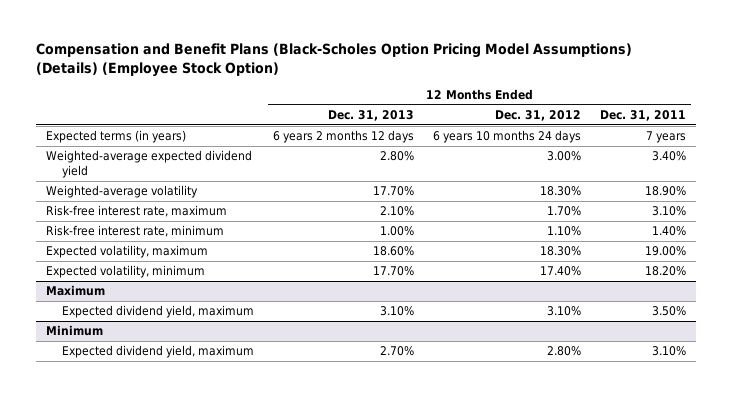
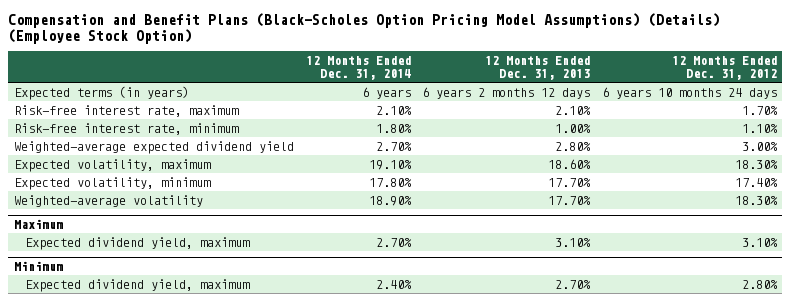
- | 12 Months Ended Dec. 31, 2013 | 12 Months Ended Dec. 31, 2012 | 12 Months Ended Dec. 31, 2011
+ | 12 Months Ended Dec. 31, 2014 | 12 Months Ended Dec. 31, 2013 | 12 Months Ended Dec. 31, 2012
moved down: Weighted-average expected dividend yield | 2.70% | 2.80% | 3.00%
moved down: Weighted-average volatility | 18.90% | 17.70% | 18.30%

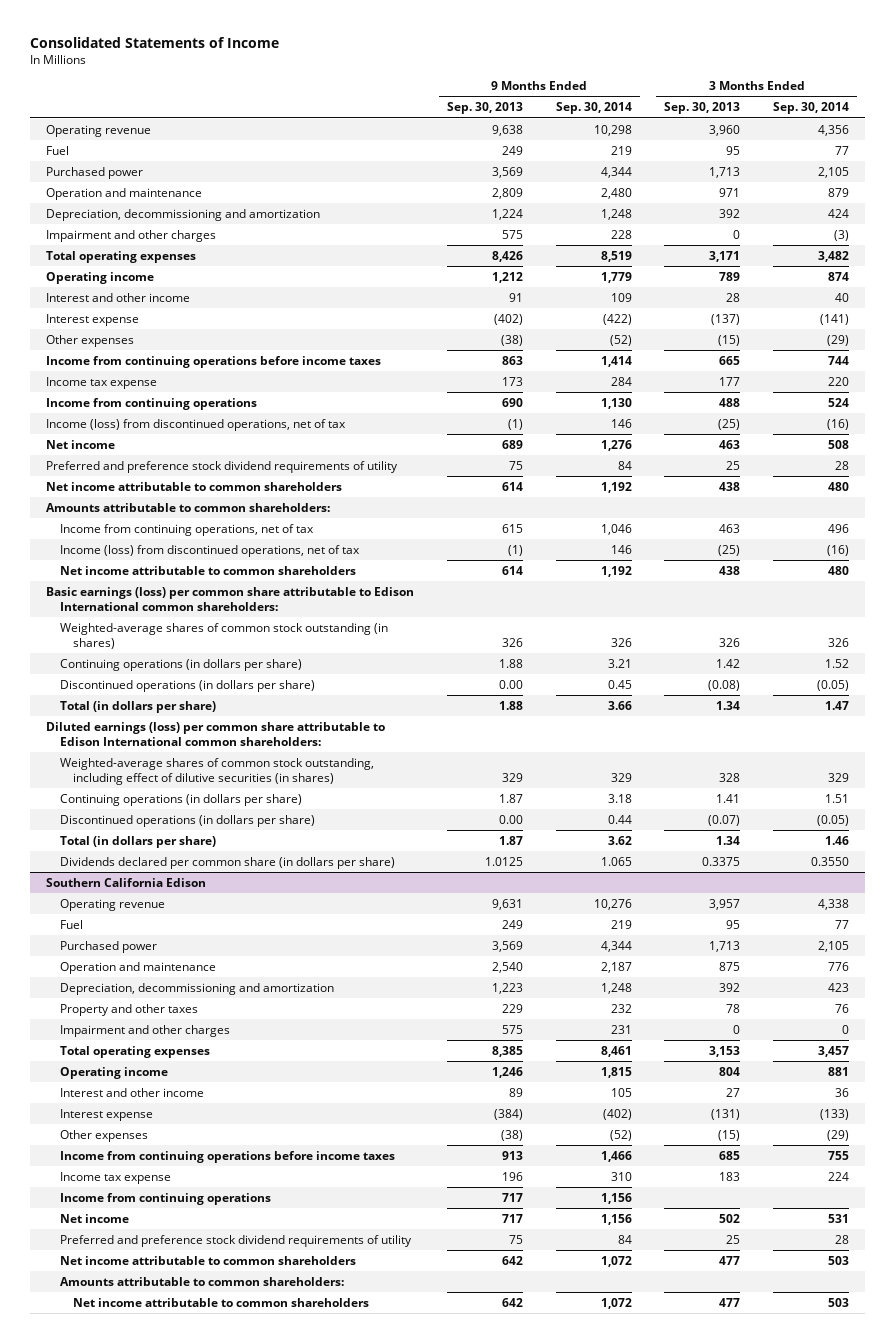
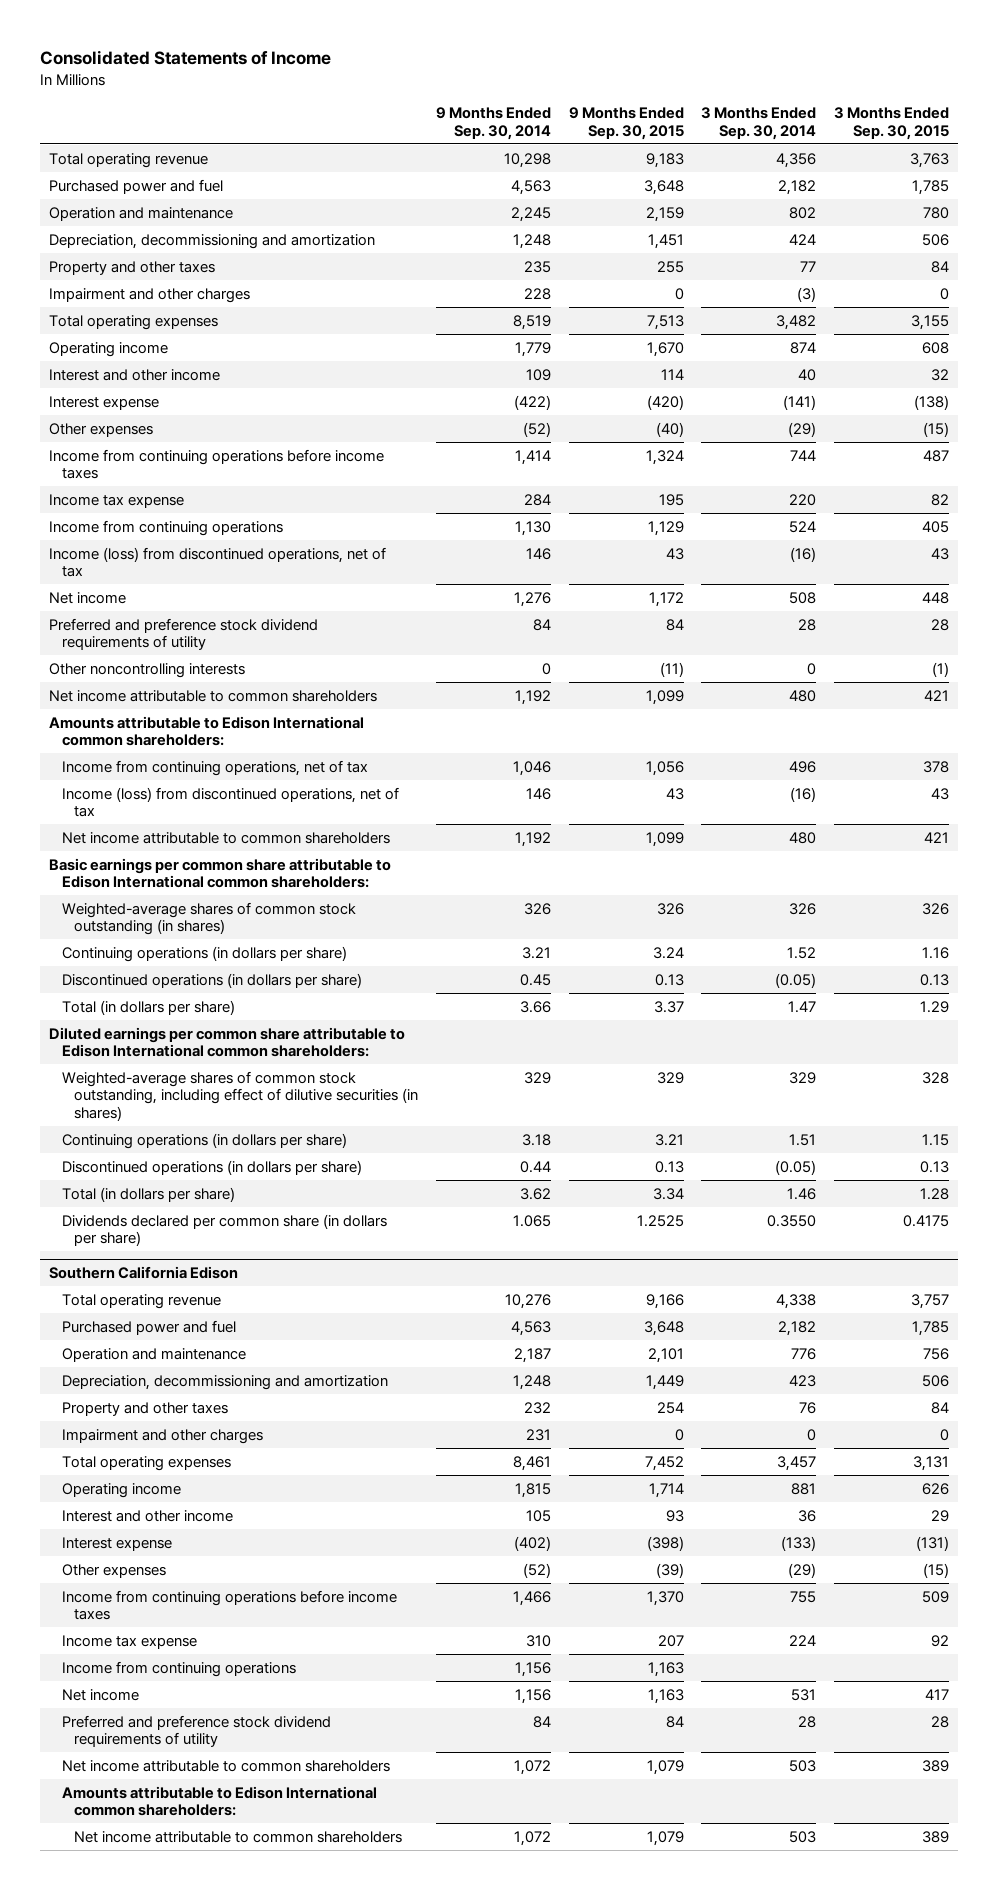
- | 9 Months Ended Sep. 30, 2013 | 9 Months Ended Sep. 30, 2014 | 3 Months Ended Sep. 30, 2013 | 3 Months Ended Sep. 30, 2014
+ | 9 Months Ended Sep. 30, 2014 | 9 Months Ended Sep. 30, 2015 | 3 Months Ended Sep. 30, 2014 | 3 Months Ended Sep. 30, 2015
- Operating revenue | 9,638 | 10,298 | 3,960 | 4,356
- Fuel | 249 | 219 | 95 | 77
- Purchased power | 3,569 | 4,344 | 1,713 | 2,105
- Operation and maintenance | 2,809 | 2,480 | 971 | 879
+ Total operating revenue | 10,298 | 9,183 | 4,356 | 3,763
+ Purchased power and fuel | 4,563 | 3,648 | 2,182 | 1,785
+ Operation and maintenance | 2,245 | 2,159 | 802 | 780
+ Property and other taxes | 235 | 255 | 77 | 84
+ Other noncontrolling interests | 0 | (11) | 0 | (1)
- Amounts attributable to common shareholders:
+ Amounts attributable to Edison International common shareholders:
- Basic earnings (loss) per common share attributable to Edison International common shareholders:
+ Basic earnings per common share attributable to Edison International common shareholders:
- Diluted earnings (loss) per common share attributable to Edison International common shareholders:
+ Diluted earnings per common share attributable to Edison International common shareholders:
@ Southern California Edison
- Operating revenue | 9,631 | 10,276 | 3,957 | 4,338
- Fuel | 249 | 219 | 95 | 77
- Purchased power | 3,569 | 4,344 | 1,713 | 2,105
+ Total operating revenue | 10,276 | 9,166 | 4,338 | 3,757
+ Purchased power and fuel | 4,563 | 3,648 | 2,182 | 1,785
- Amounts attributable to common shareholders:
+ Amounts attributable to Edison International common shareholders:

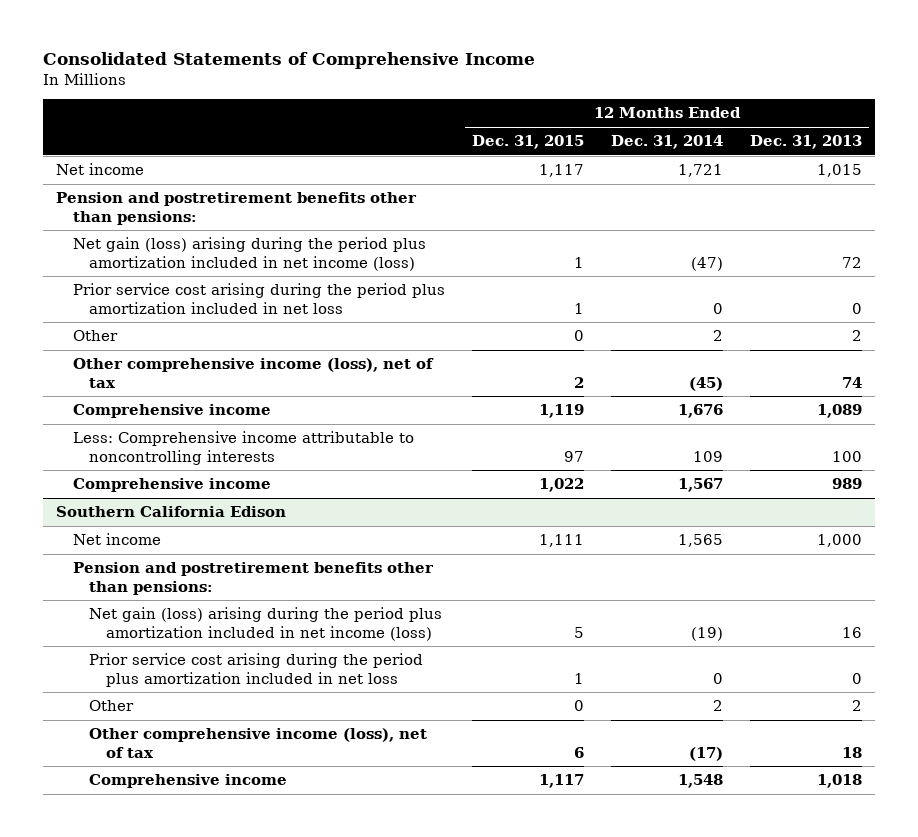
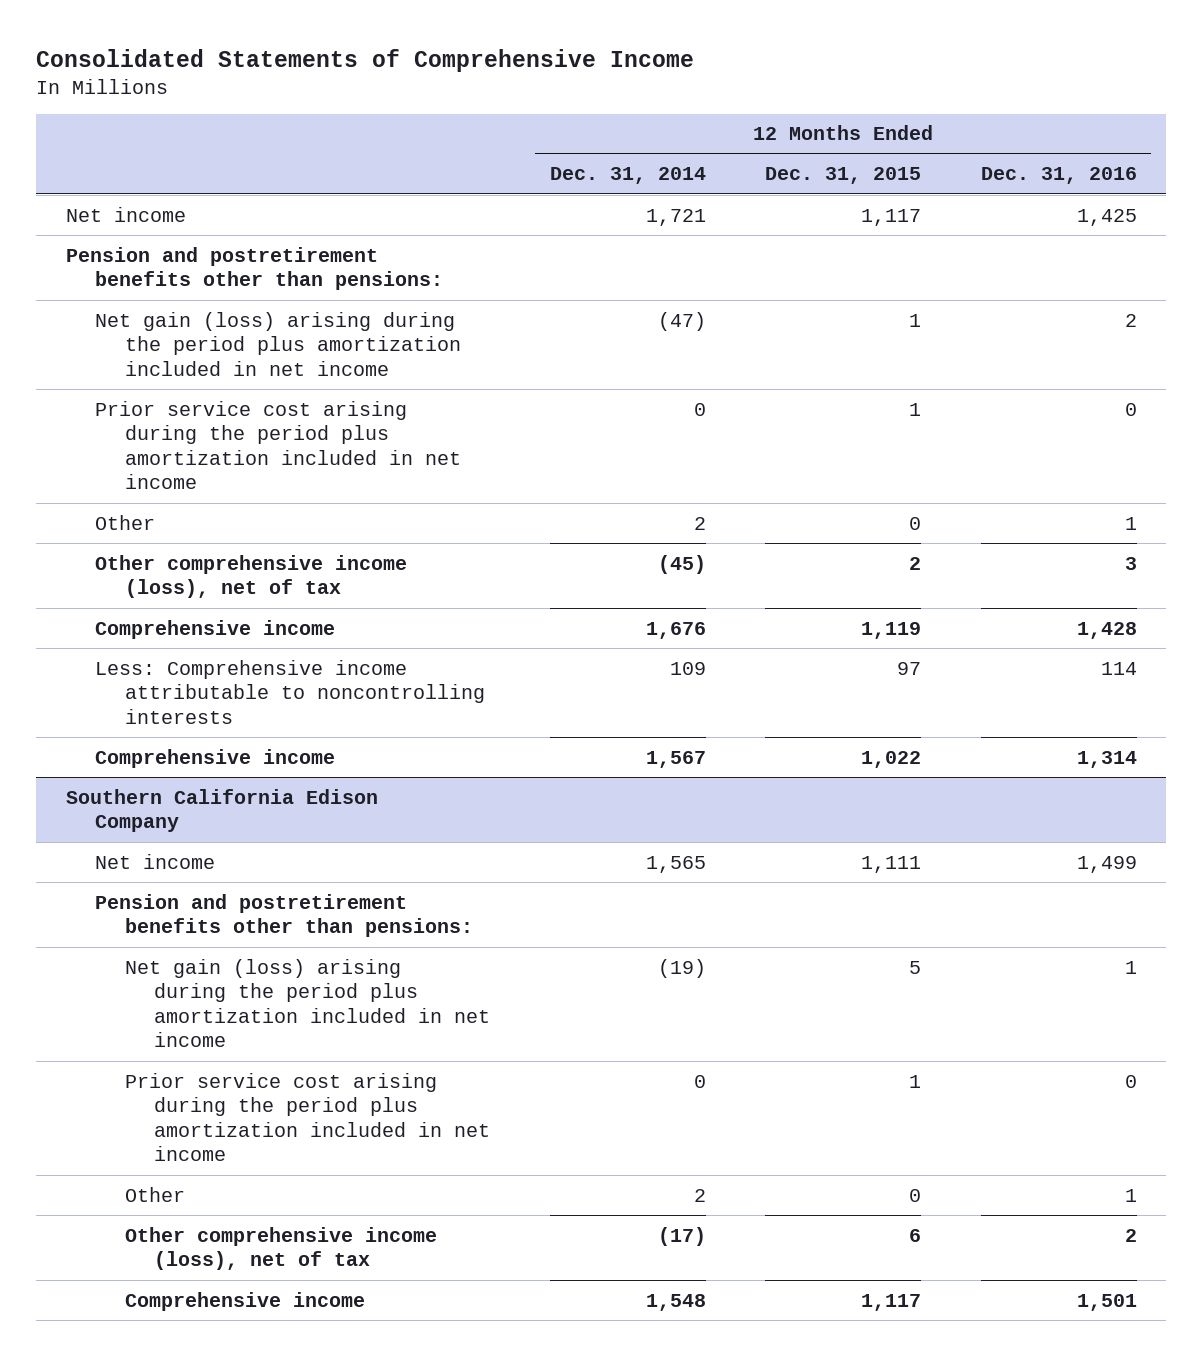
- | 12 Months Ended Dec. 31, 2015 | 12 Months Ended Dec. 31, 2014 | 12 Months Ended Dec. 31, 2013
+ | 12 Months Ended Dec. 31, 2014 | 12 Months Ended Dec. 31, 2015 | 12 Months Ended Dec. 31, 2016
- Net gain (loss) arising during the period plus amortization included in net income (loss) | 1 | (47) | 72
- Prior service cost arising during the period plus amortization included in net loss | 1 | 0 | 0
+ Net gain (loss) arising during the period plus amortization included in net income | (47) | 1 | 2
+ Prior service cost arising during the period plus amortization included in net income | 0 | 1 | 0
- Southern California Edison
+ Southern California Edison Company
- Net gain (loss) arising during the period plus amortization included in net income (loss) | 5 | (19) | 16
- Prior service cost arising during the period plus amortization included in net loss | 1 | 0 | 0
+ Net gain (loss) arising during the period plus amortization included in net income | (19) | 5 | 1
+ Prior service cost arising during the period plus amortization included in net income | 0 | 1 | 0

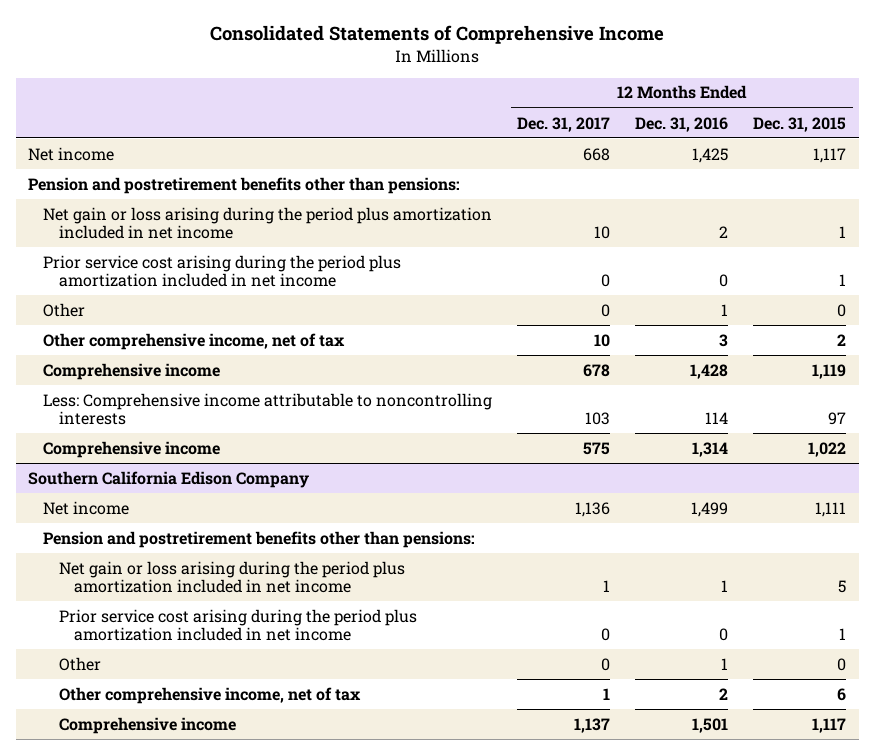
- | 12 Months Ended Dec. 31, 2014 | 12 Months Ended Dec. 31, 2015 | 12 Months Ended Dec. 31, 2016
+ | 12 Months Ended Dec. 31, 2017 | 12 Months Ended Dec. 31, 2016 | 12 Months Ended Dec. 31, 2015
- Net gain (loss) arising during the period plus amortization included in net income | (47) | 1 | 2
+ Net gain or loss arising during the period plus amortization included in net income | 10 | 2 | 1
- Other comprehensive income (loss), net of tax | (45) | 2 | 3
+ Other comprehensive income, net of tax | 10 | 3 | 2
@ Southern California Edison Company
- Net gain (loss) arising during the period plus amortization included in net income | (19) | 5 | 1
+ Net gain or loss arising during the period plus amortization included in net income | 1 | 1 | 5
- Other comprehensive income (loss), net of tax | (17) | 6 | 2
+ Other comprehensive income, net of tax | 1 | 2 | 6

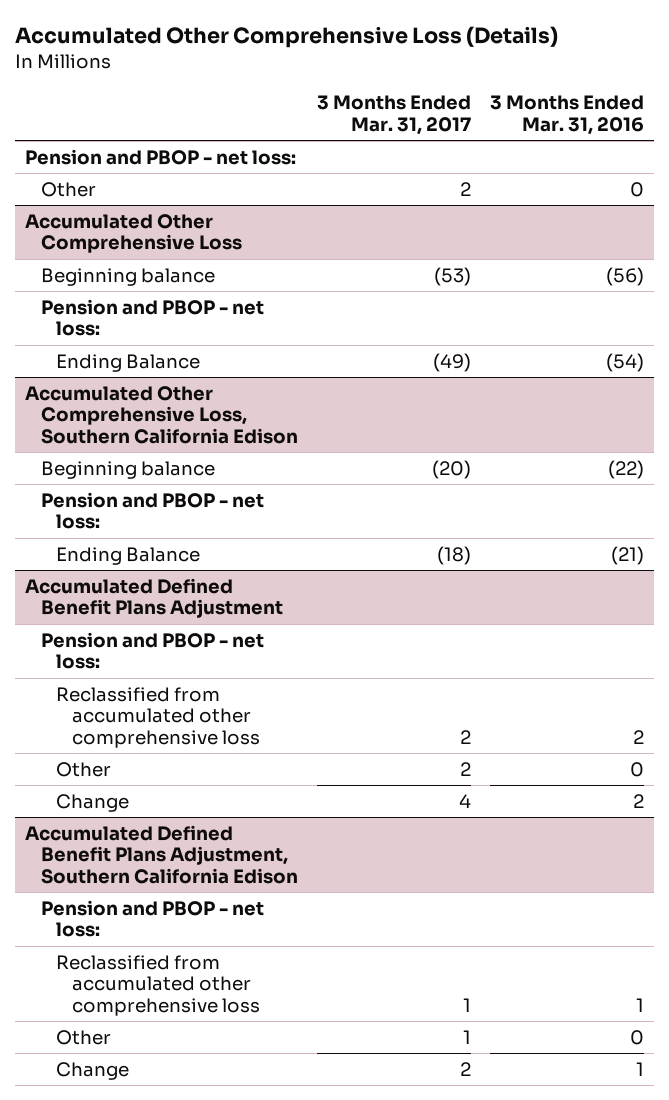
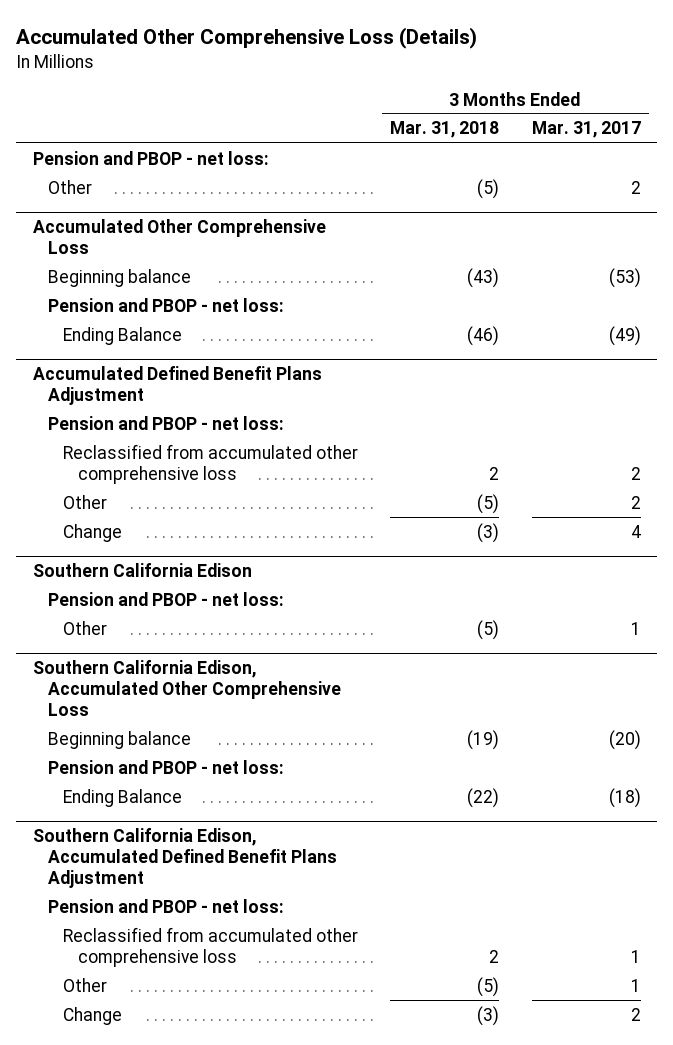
- | 3 Months Ended Mar. 31, 2017 | 3 Months Ended Mar. 31, 2016
+ | 3 Months Ended Mar. 31, 2018 | 3 Months Ended Mar. 31, 2017
- Accumulated Other Comprehensive Loss, Southern California Edison
- Beginning balance | (20) | (22)
- Pension and PBOP - net loss:
- Ending Balance | (18) | (21)
- Accumulated Defined Benefit Plans Adjustment, Southern California Edison
+ Southern California Edison
+ Other | (5) | 1
+ Southern California Edison, Accumulated Other Comprehensive Loss
+ Beginning balance | (19) | (20)
+ Pension and PBOP - net loss:
+ Ending Balance | (22) | (18)
+ Southern California Edison, Accumulated Defined Benefit Plans Adjustment
+ Pension and PBOP - net loss:

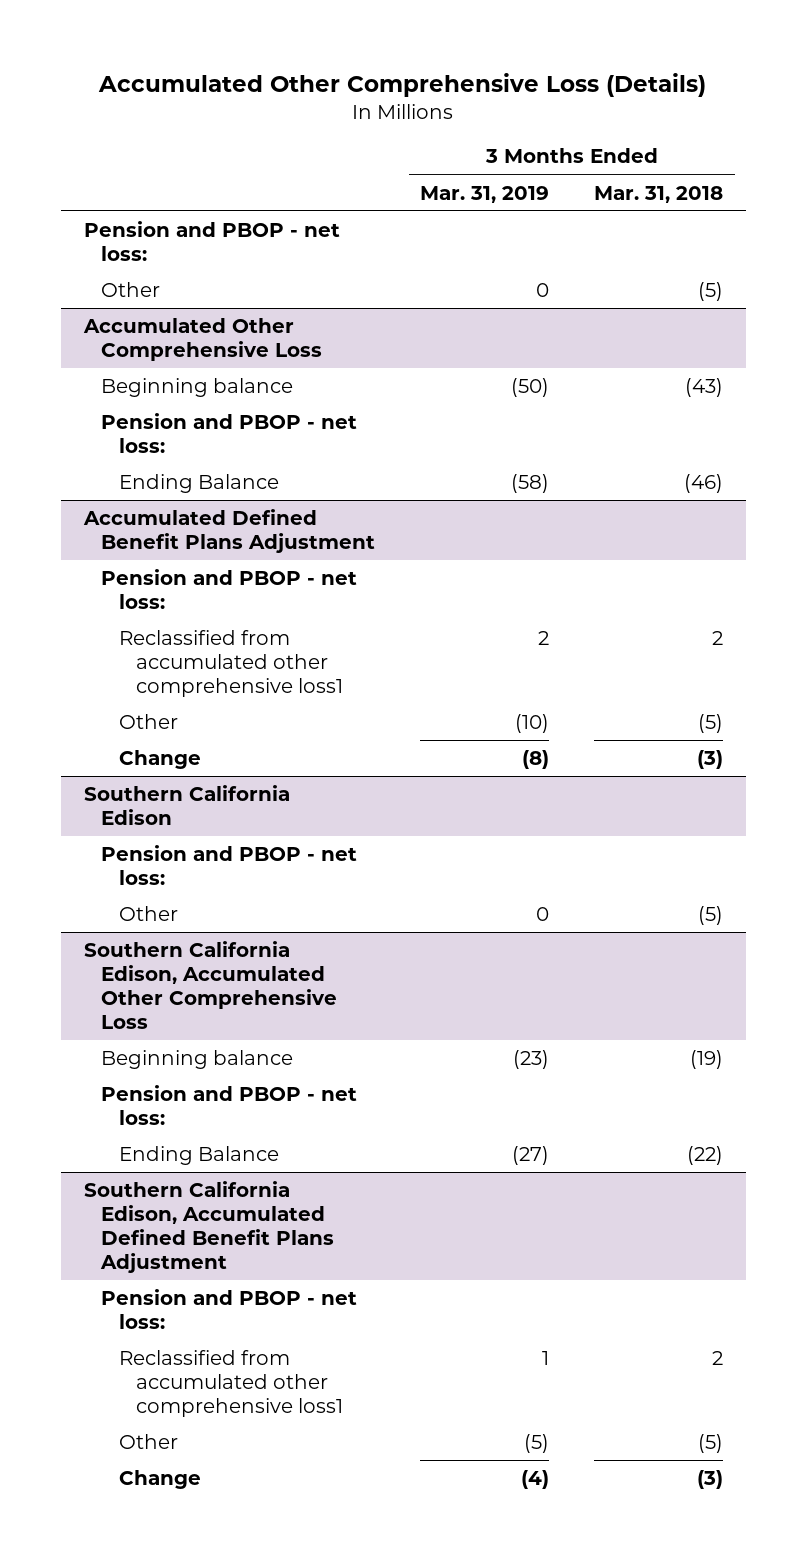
- | 3 Months Ended Mar. 31, 2018 | 3 Months Ended Mar. 31, 2017
+ | 3 Months Ended Mar. 31, 2019 | 3 Months Ended Mar. 31, 2018
@ Accumulated Defined Benefit Plans Adjustment
- Reclassified from accumulated other comprehensive loss | 2 | 2
+ Reclassified from accumulated other comprehensive loss1 | 2 | 2
@ Southern California Edison, Accumulated Defined Benefit Plans Adjustment
- Reclassified from accumulated other comprehensive loss | 2 | 1
+ Reclassified from accumulated other comprehensive loss1 | 1 | 2

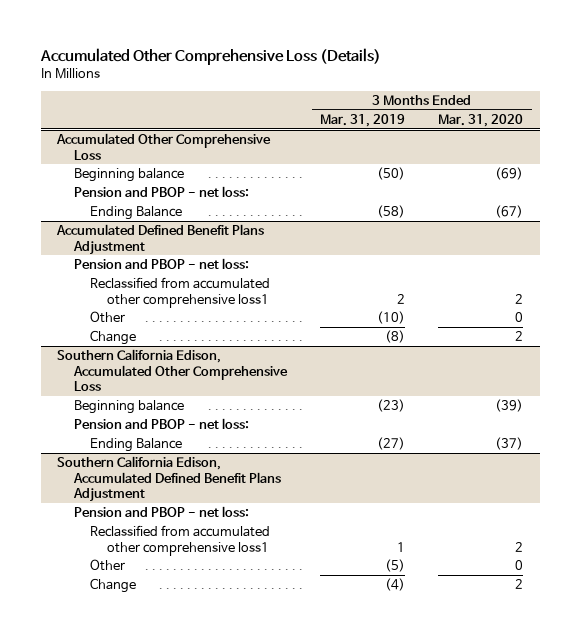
- | 3 Months Ended Mar. 31, 2019 | 3 Months Ended Mar. 31, 2018
+ | 3 Months Ended Mar. 31, 2019 | 3 Months Ended Mar. 31, 2020
- Pension and PBOP - net loss:
- Other | 0 | (5)
- Southern California Edison
- Pension and PBOP - net loss:
- Other | 0 | (5)

